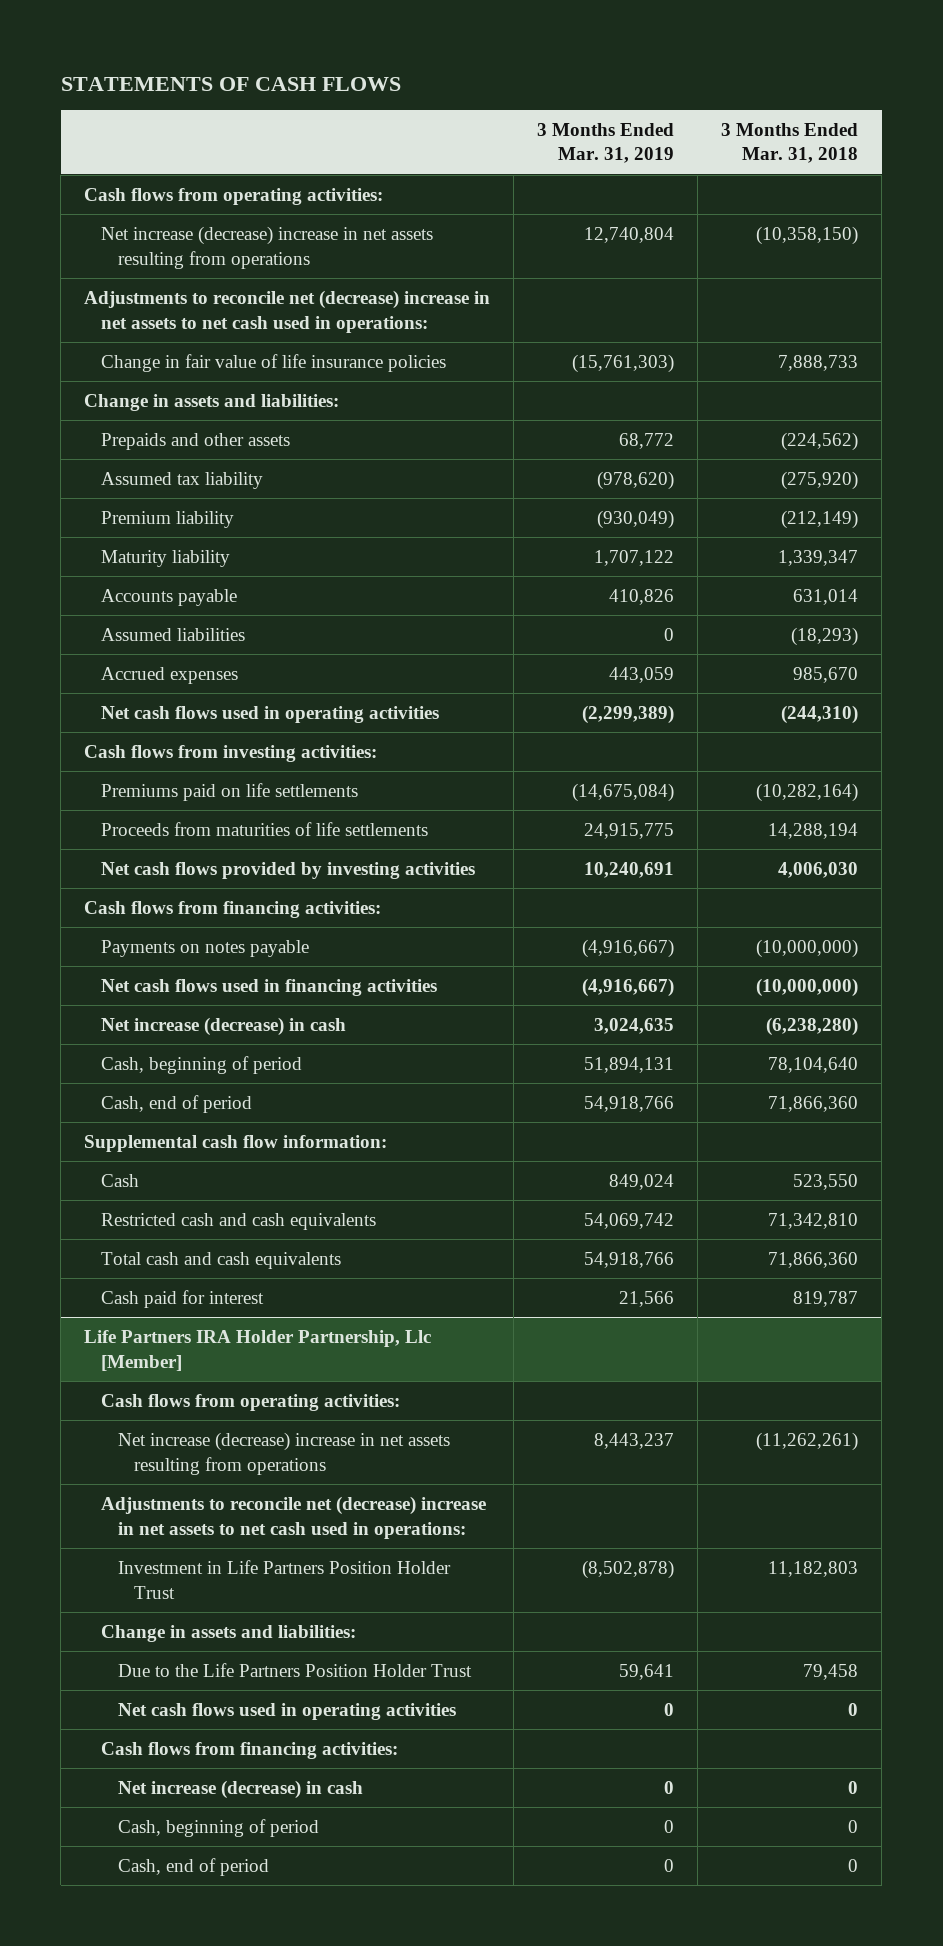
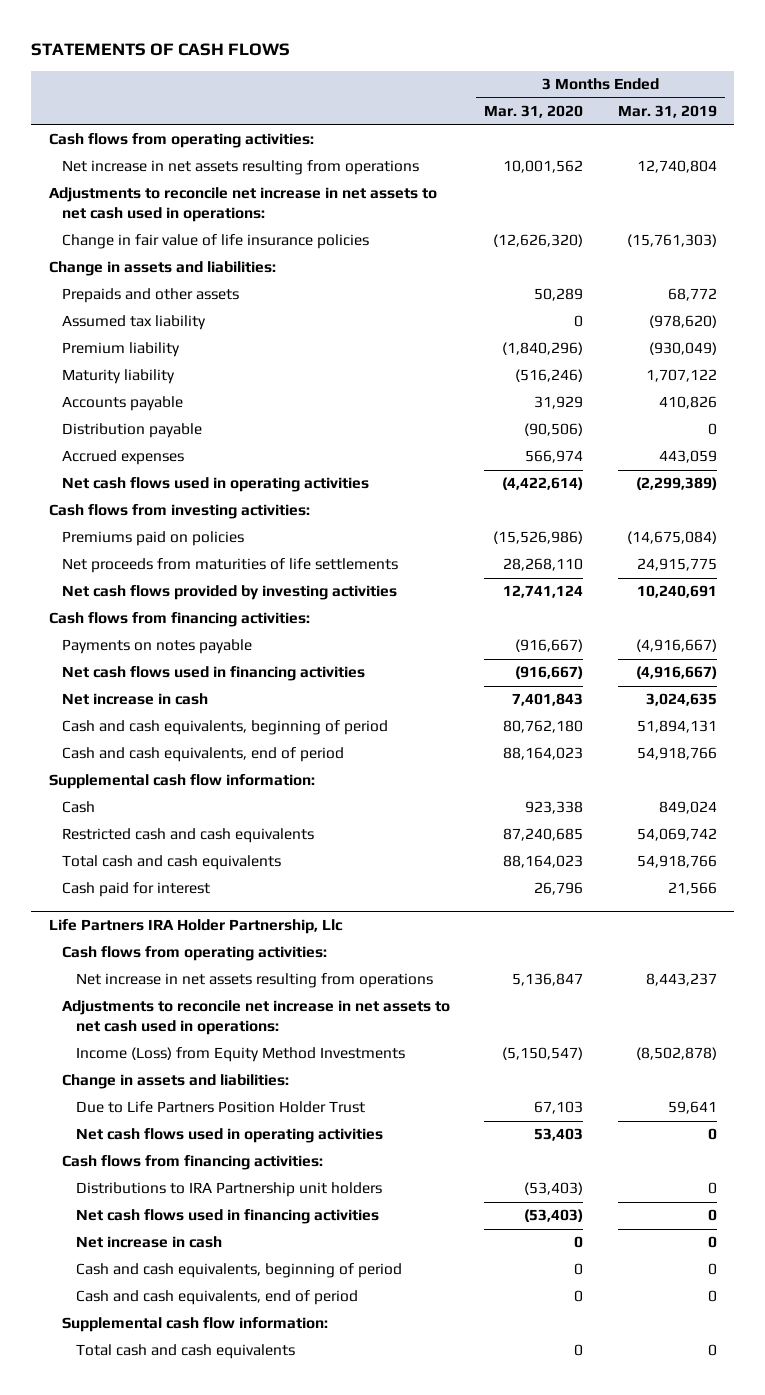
- | 3 Months Ended Mar. 31, 2019 | 3 Months Ended Mar. 31, 2018
+ | 3 Months Ended Mar. 31, 2020 | 3 Months Ended Mar. 31, 2019
- Net increase (decrease) increase in net assets resulting from operations | 12,740,804 | (10,358,150)
- Adjustments to reconcile net (decrease) increase in net assets to net cash used in operations:
+ Net increase in net assets resulting from operations | 10,001,562 | 12,740,804
+ Adjustments to reconcile net increase in net assets to net cash used in operations:
- Assumed liabilities | 0 | (18,293)
+ Distribution payable | (90,506) | 0
- Premiums paid on life settlements | (14,675,084) | (10,282,164)
- Proceeds from maturities of life settlements | 24,915,775 | 14,288,194
+ Premiums paid on policies | (15,526,986) | (14,675,084)
+ Net proceeds from maturities of life settlements | 28,268,110 | 24,915,775
- Net increase (decrease) in cash | 3,024,635 | (6,238,280)
- Cash, beginning of period | 51,894,131 | 78,104,640
- Cash, end of period | 54,918,766 | 71,866,360
+ Net increase in cash | 7,401,843 | 3,024,635
+ Cash and cash equivalents, beginning of period | 80,762,180 | 51,894,131
+ Cash and cash equivalents, end of period | 88,164,023 | 54,918,766
- Life Partners IRA Holder Partnership, Llc [Member]
+ Life Partners IRA Holder Partnership, Llc
- Net increase (decrease) increase in net assets resulting from operations | 8,443,237 | (11,262,261)
- Adjustments to reconcile net (decrease) increase in net assets to net cash used in operations:
- Investment in Life Partners Position Holder Trust | (8,502,878) | 11,182,803
+ Net increase in net assets resulting from operations | 5,136,847 | 8,443,237
+ Adjustments to reconcile net increase in net assets to net cash used in operations:
+ Income (Loss) from Equity Method Investments | (5,150,547) | (8,502,878)
- Due to the Life Partners Position Holder Trust | 59,641 | 79,458
+ Due to Life Partners Position Holder Trust | 67,103 | 59,641
- Net increase (decrease) in cash | 0 | 0
- Cash, beginning of period | 0 | 0
- Cash, end of period | 0 | 0
+ Distributions to IRA Partnership unit holders | (53,403) | 0
+ Net cash flows used in financing activities | (53,403) | 0
+ Net increase in cash | 0 | 0
+ Cash and cash equivalents, beginning of period | 0 | 0
+ Cash and cash equivalents, end of period | 0 | 0
+ Supplemental cash flow information:
+ Total cash and cash equivalents | 0 | 0

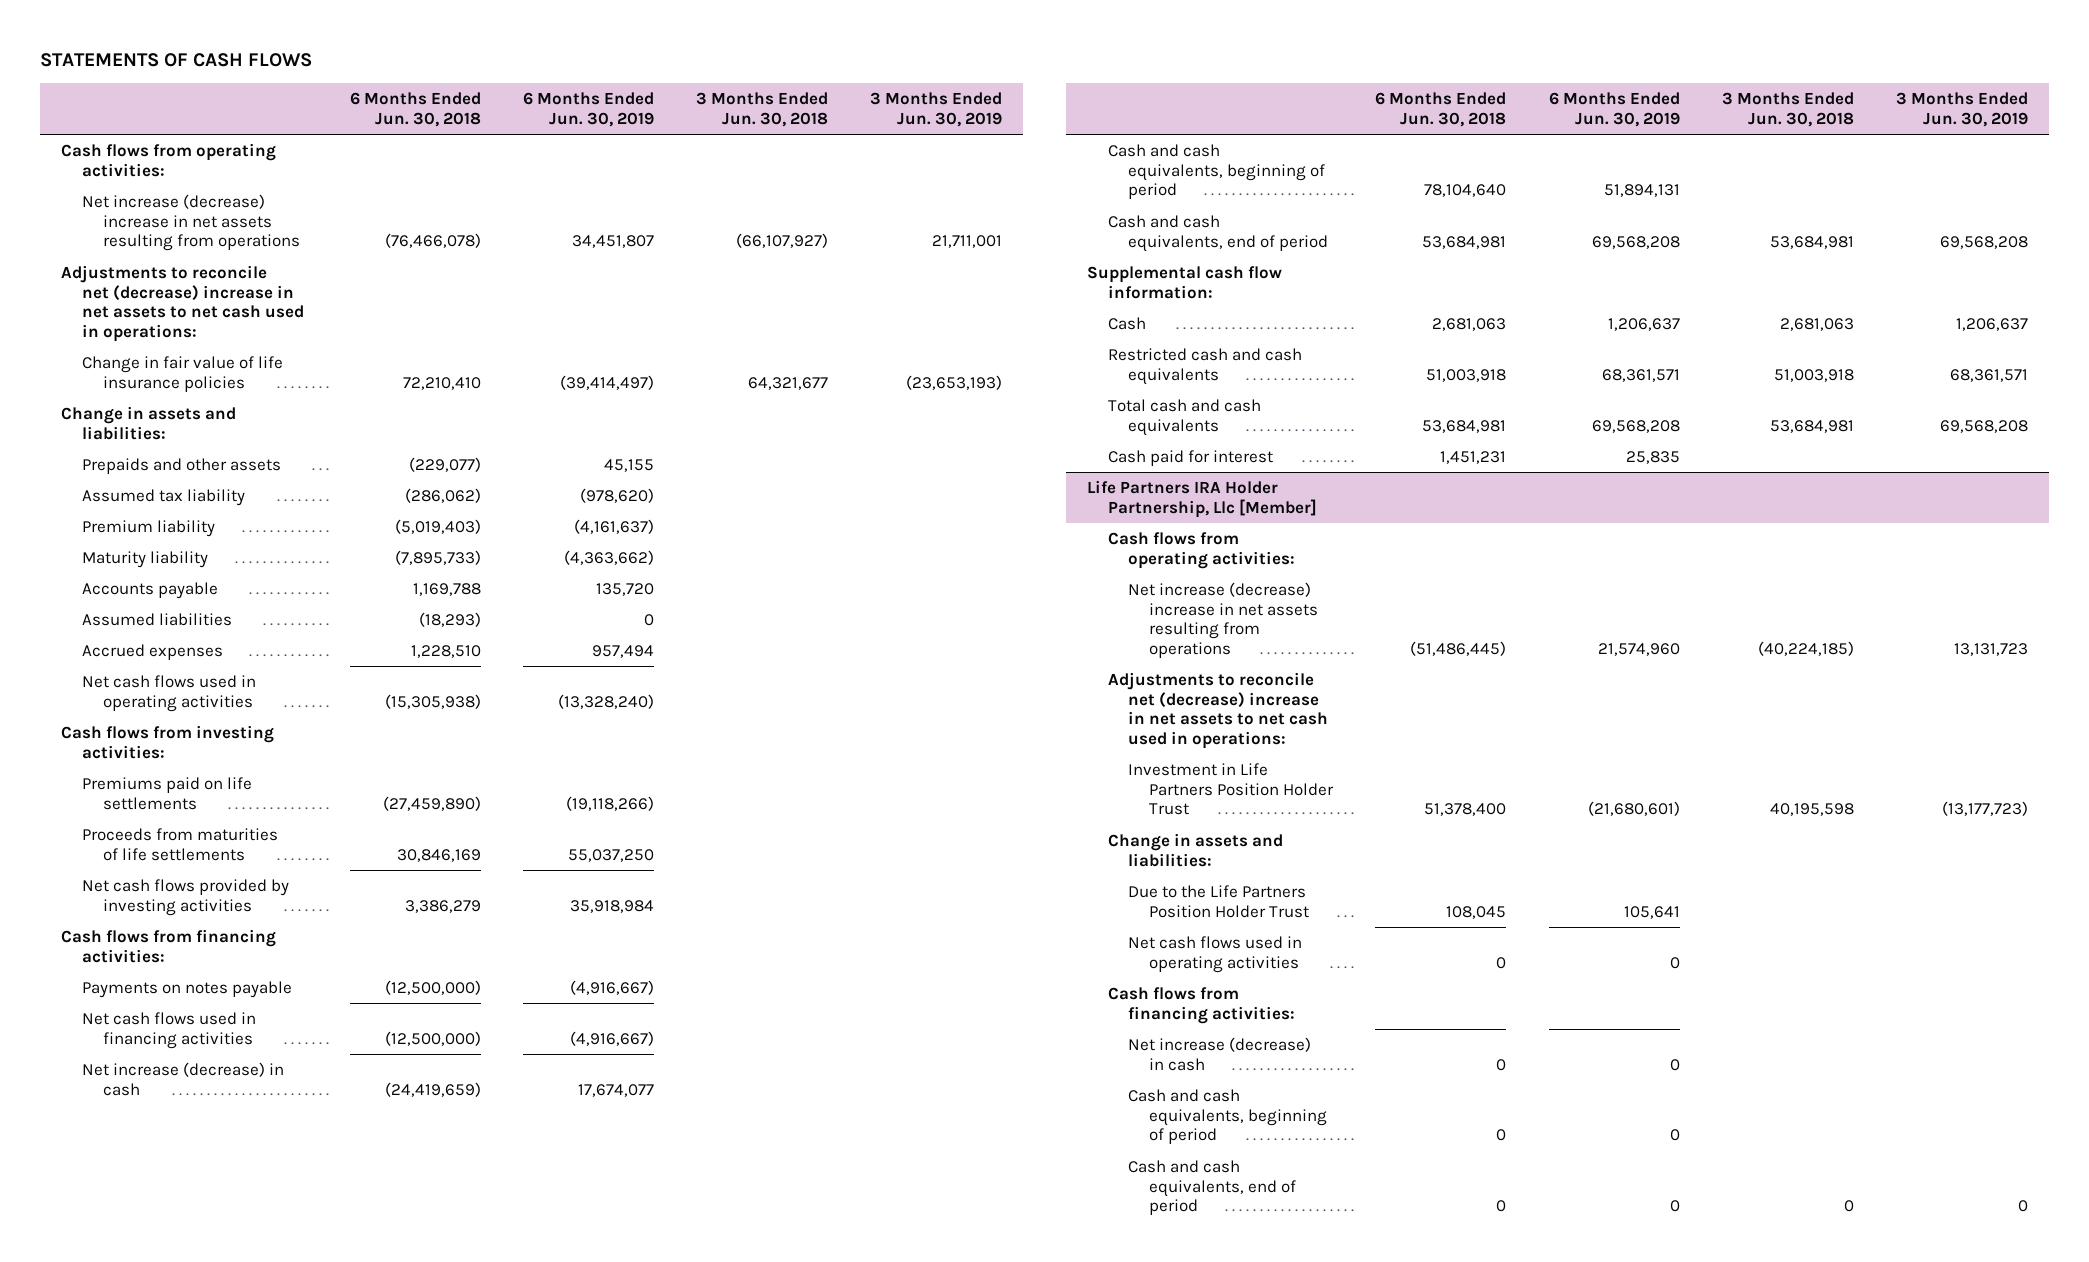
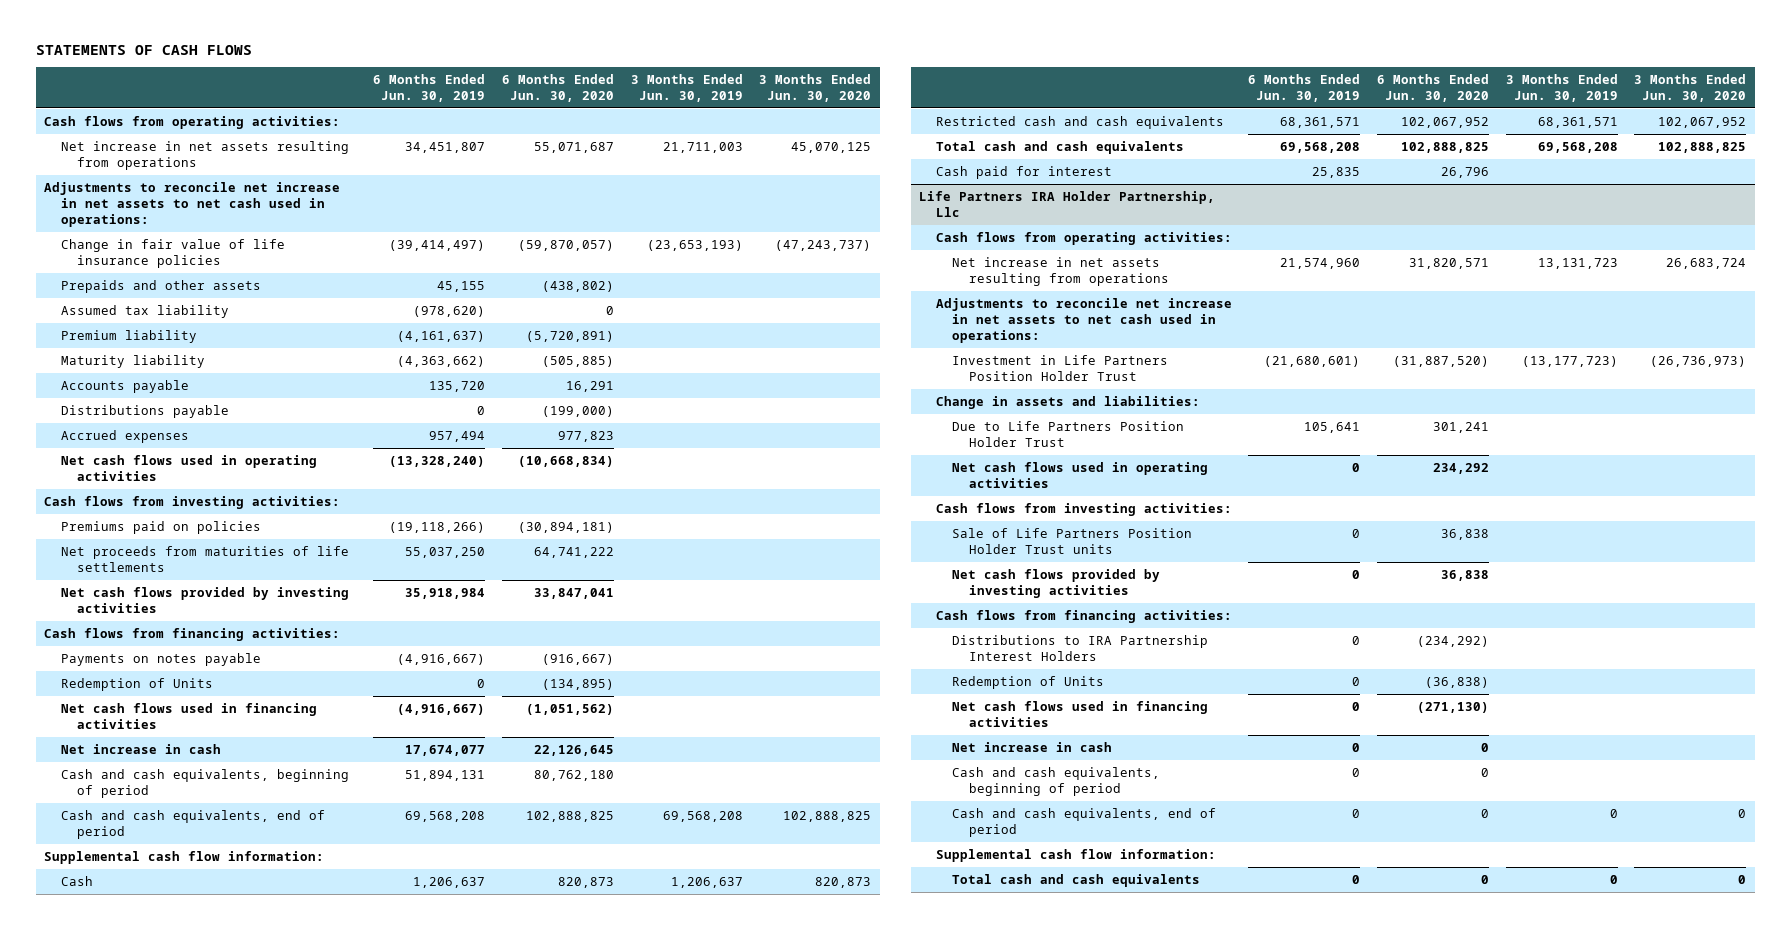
- | 6 Months Ended Jun. 30, 2018 | 6 Months Ended Jun. 30, 2019 | 3 Months Ended Jun. 30, 2018 | 3 Months Ended Jun. 30, 2019
+ | 6 Months Ended Jun. 30, 2019 | 6 Months Ended Jun. 30, 2020 | 3 Months Ended Jun. 30, 2019 | 3 Months Ended Jun. 30, 2020
- Net increase (decrease) increase in net assets resulting from operations | (76,466,078) | 34,451,807 | (66,107,927) | 21,711,001
- Adjustments to reconcile net (decrease) increase in net assets to net cash used in operations:
+ Net increase in net assets resulting from operations | 34,451,807 | 55,071,687 | 21,711,003 | 45,070,125
+ Adjustments to reconcile net increase in net assets to net cash used in operations:
- Change in assets and liabilities:
- Assumed liabilities | (18,293) | 0 | |
+ Distributions payable | 0 | (199,000) | |
- Premiums paid on life settlements | (27,459,890) | (19,118,266) | |
- Proceeds from maturities of life settlements | 30,846,169 | 55,037,250 | |
+ Premiums paid on policies | (19,118,266) | (30,894,181) | |
+ Net proceeds from maturities of life settlements | 55,037,250 | 64,741,222 | |
+ Redemption of Units | 0 | (134,895) | |
- Net increase (decrease) in cash | (24,419,659) | 17,674,077 | |
+ Net increase in cash | 17,674,077 | 22,126,645 | |
- Life Partners IRA Holder Partnership, Llc [Member]
+ Life Partners IRA Holder Partnership, Llc
- Net increase (decrease) increase in net assets resulting from operations | (51,486,445) | 21,574,960 | (40,224,185) | 13,131,723
- Adjustments to reconcile net (decrease) increase in net assets to net cash used in operations:
+ Net increase in net assets resulting from operations | 21,574,960 | 31,820,571 | 13,131,723 | 26,683,724
+ Adjustments to reconcile net increase in net assets to net cash used in operations:
- Due to the Life Partners Position Holder Trust | 108,045 | 105,641 | |
+ Due to Life Partners Position Holder Trust | 105,641 | 301,241 | |
+ Cash flows from investing activities:
+ Sale of Life Partners Position Holder Trust units | 0 | 36,838 | |
+ Net cash flows provided by investing activities | 0 | 36,838 | |
- Net increase (decrease) in cash | 0 | 0 | |
+ Distributions to IRA Partnership Interest Holders | 0 | (234,292) | |
+ Redemption of Units | 0 | (36,838) | |
+ Net cash flows used in financing activities | 0 | (271,130) | |
+ Net increase in cash | 0 | 0 | |
+ Supplemental cash flow information:
+ Total cash and cash equivalents | 0 | 0 | 0 | 0

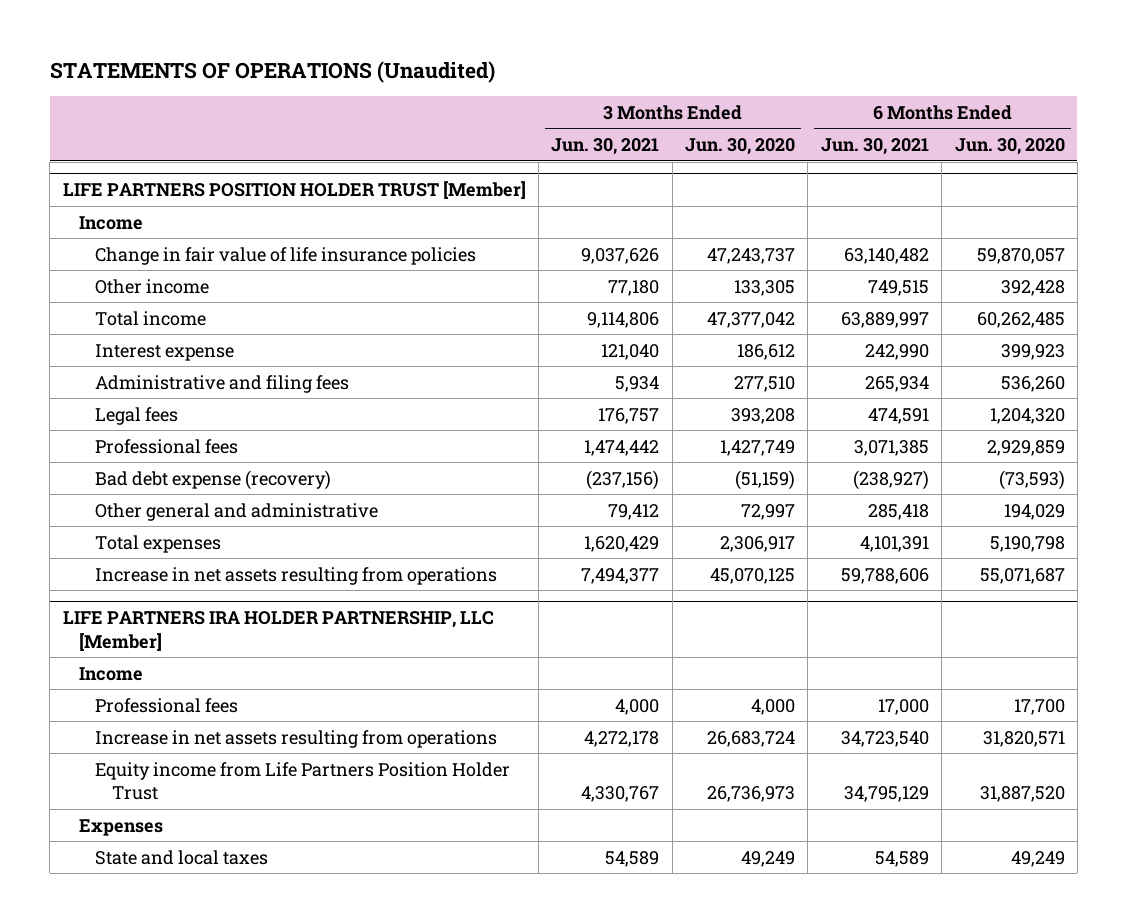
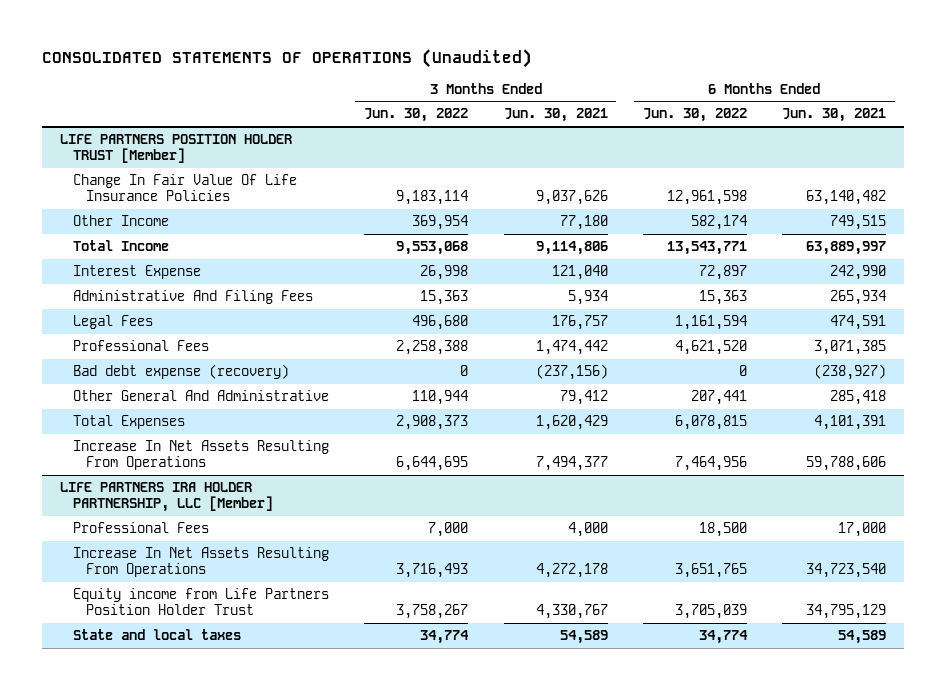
- STATEMENTS OF OPERATIONS (Unaudited)
+ CONSOLIDATED STATEMENTS OF OPERATIONS (Unaudited)
- | 3 Months Ended Jun. 30, 2021 | 3 Months Ended Jun. 30, 2020 | 6 Months Ended Jun. 30, 2021 | 6 Months Ended Jun. 30, 2020
+ | 3 Months Ended Jun. 30, 2022 | 3 Months Ended Jun. 30, 2021 | 6 Months Ended Jun. 30, 2022 | 6 Months Ended Jun. 30, 2021
@ LIFE PARTNERS POSITION HOLDER TRUST [Member]
- Income
- Change in fair value of life insurance policies | 9,037,626 | 47,243,737 | 63,140,482 | 59,870,057
- Other income | 77,180 | 133,305 | 749,515 | 392,428
- Total income | 9,114,806 | 47,377,042 | 63,889,997 | 60,262,485
- Interest expense | 121,040 | 186,612 | 242,990 | 399,923
- Administrative and filing fees | 5,934 | 277,510 | 265,934 | 536,260
- Legal fees | 176,757 | 393,208 | 474,591 | 1,204,320
- Professional fees | 1,474,442 | 1,427,749 | 3,071,385 | 2,929,859
+ Change In Fair Value Of Life Insurance Policies | 9,183,114 | 9,037,626 | 12,961,598 | 63,140,482
+ Other Income | 369,954 | 77,180 | 582,174 | 749,515
+ Total Income | 9,553,068 | 9,114,806 | 13,543,771 | 63,889,997
+ Interest Expense | 26,998 | 121,040 | 72,897 | 242,990
+ Administrative And Filing Fees | 15,363 | 5,934 | 15,363 | 265,934
+ Legal Fees | 496,680 | 176,757 | 1,161,594 | 474,591
+ Professional Fees | 2,258,388 | 1,474,442 | 4,621,520 | 3,071,385
- Other general and administrative | 79,412 | 72,997 | 285,418 | 194,029
- Total expenses | 1,620,429 | 2,306,917 | 4,101,391 | 5,190,798
- Increase in net assets resulting from operations | 7,494,377 | 45,070,125 | 59,788,606 | 55,071,687
+ Other General And Administrative | 110,944 | 79,412 | 207,441 | 285,418
+ Total Expenses | 2,908,373 | 1,620,429 | 6,078,815 | 4,101,391
+ Increase In Net Assets Resulting From Operations | 6,644,695 | 7,494,377 | 7,464,956 | 59,788,606
@ LIFE PARTNERS IRA HOLDER PARTNERSHIP, LLC [Member]
- Income
- Professional fees | 4,000 | 4,000 | 17,000 | 17,700
- Increase in net assets resulting from operations | 4,272,178 | 26,683,724 | 34,723,540 | 31,820,571
+ Professional Fees | 7,000 | 4,000 | 18,500 | 17,000
+ Increase In Net Assets Resulting From Operations | 3,716,493 | 4,272,178 | 3,651,765 | 34,723,540
- Expenses

